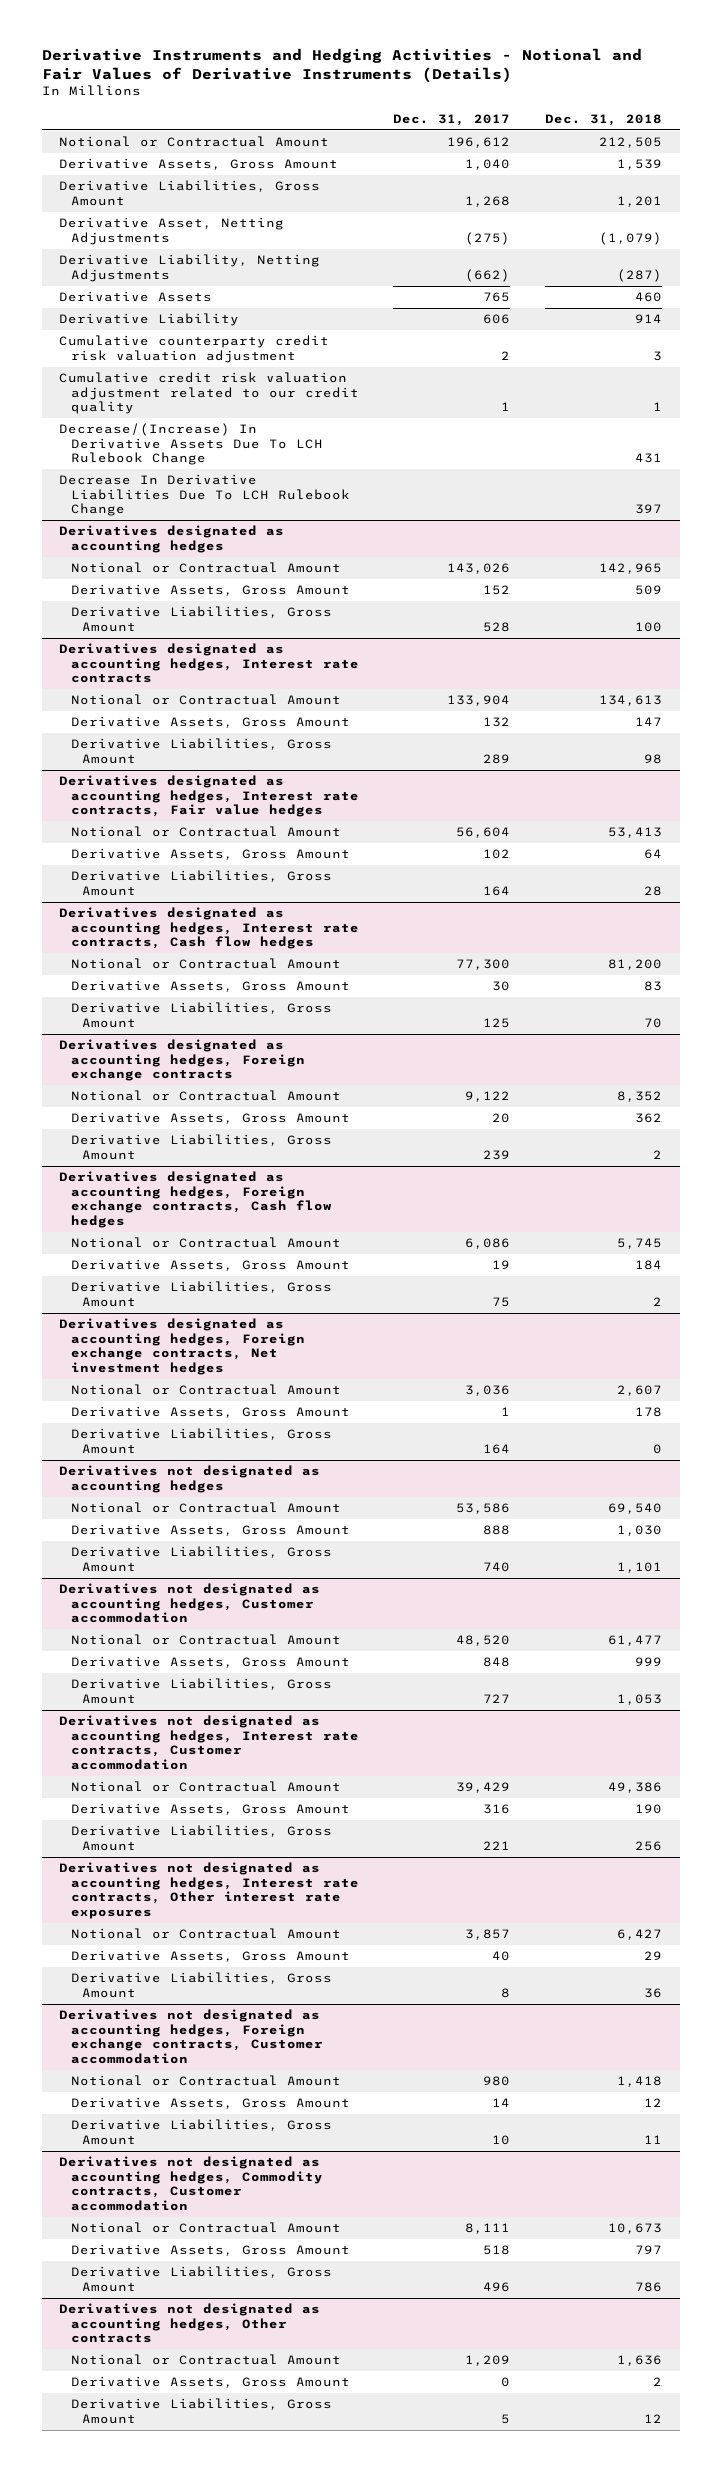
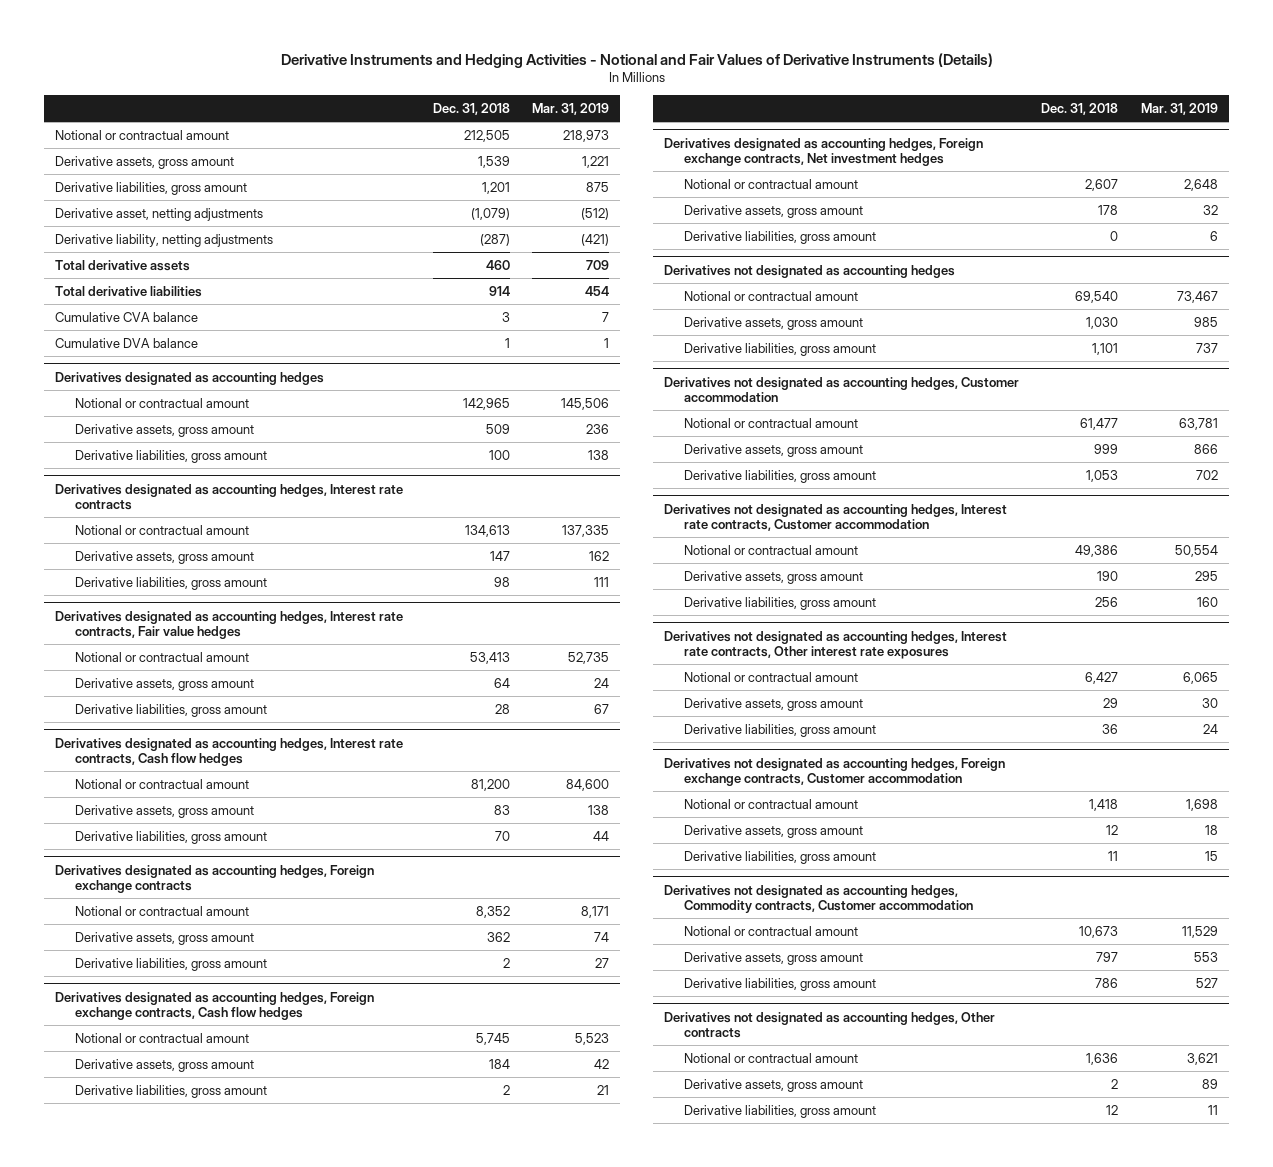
- | Dec. 31, 2017 | Dec. 31, 2018
+ | Dec. 31, 2018 | Mar. 31, 2019
- Notional or Contractual Amount | 196,612 | 212,505
- Derivative Assets, Gross Amount | 1,040 | 1,539
- Derivative Liabilities, Gross Amount | 1,268 | 1,201
- Derivative Asset, Netting Adjustments | (275) | (1,079)
- Derivative Liability, Netting Adjustments | (662) | (287)
- Derivative Assets | 765 | 460
- Derivative Liability | 606 | 914
- Cumulative counterparty credit risk valuation adjustment | 2 | 3
- Cumulative credit risk valuation adjustment related to our credit quality | 1 | 1
- Decrease/(Increase) In Derivative Assets Due To LCH Rulebook Change | | 431
- Decrease In Derivative Liabilities Due To LCH Rulebook Change | | 397
+ Notional or contractual amount | 212,505 | 218,973
+ Derivative assets, gross amount | 1,539 | 1,221
+ Derivative liabilities, gross amount | 1,201 | 875
+ Derivative asset, netting adjustments | (1,079) | (512)
+ Derivative liability, netting adjustments | (287) | (421)
+ Total derivative assets | 460 | 709
+ Total derivative liabilities | 914 | 454
+ Cumulative CVA balance | 3 | 7
+ Cumulative DVA balance | 1 | 1
@ Derivatives designated as accounting hedges
- Notional or Contractual Amount | 143,026 | 142,965
- Derivative Assets, Gross Amount | 152 | 509
- Derivative Liabilities, Gross Amount | 528 | 100
+ Notional or contractual amount | 142,965 | 145,506
+ Derivative assets, gross amount | 509 | 236
+ Derivative liabilities, gross amount | 100 | 138
@ Derivatives designated as accounting hedges, Interest rate contracts
- Notional or Contractual Amount | 133,904 | 134,613
- Derivative Assets, Gross Amount | 132 | 147
- Derivative Liabilities, Gross Amount | 289 | 98
+ Notional or contractual amount | 134,613 | 137,335
+ Derivative assets, gross amount | 147 | 162
+ Derivative liabilities, gross amount | 98 | 111
@ Derivatives designated as accounting hedges, Interest rate contracts, Fair value hedges
- Notional or Contractual Amount | 56,604 | 53,413
- Derivative Assets, Gross Amount | 102 | 64
- Derivative Liabilities, Gross Amount | 164 | 28
+ Notional or contractual amount | 53,413 | 52,735
+ Derivative assets, gross amount | 64 | 24
+ Derivative liabilities, gross amount | 28 | 67
@ Derivatives designated as accounting hedges, Interest rate contracts, Cash flow hedges
- Notional or Contractual Amount | 77,300 | 81,200
- Derivative Assets, Gross Amount | 30 | 83
- Derivative Liabilities, Gross Amount | 125 | 70
+ Notional or contractual amount | 81,200 | 84,600
+ Derivative assets, gross amount | 83 | 138
+ Derivative liabilities, gross amount | 70 | 44
@ Derivatives designated as accounting hedges, Foreign exchange contracts
- Notional or Contractual Amount | 9,122 | 8,352
- Derivative Assets, Gross Amount | 20 | 362
- Derivative Liabilities, Gross Amount | 239 | 2
+ Notional or contractual amount | 8,352 | 8,171
+ Derivative assets, gross amount | 362 | 74
+ Derivative liabilities, gross amount | 2 | 27
@ Derivatives designated as accounting hedges, Foreign exchange contracts, Cash flow hedges
- Notional or Contractual Amount | 6,086 | 5,745
- Derivative Assets, Gross Amount | 19 | 184
- Derivative Liabilities, Gross Amount | 75 | 2
+ Notional or contractual amount | 5,745 | 5,523
+ Derivative assets, gross amount | 184 | 42
+ Derivative liabilities, gross amount | 2 | 21
@ Derivatives designated as accounting hedges, Foreign exchange contracts, Net investment hedges
- Notional or Contractual Amount | 3,036 | 2,607
- Derivative Assets, Gross Amount | 1 | 178
- Derivative Liabilities, Gross Amount | 164 | 0
+ Notional or contractual amount | 2,607 | 2,648
+ Derivative assets, gross amount | 178 | 32
+ Derivative liabilities, gross amount | 0 | 6
@ Derivatives not designated as accounting hedges
- Notional or Contractual Amount | 53,586 | 69,540
- Derivative Assets, Gross Amount | 888 | 1,030
- Derivative Liabilities, Gross Amount | 740 | 1,101
+ Notional or contractual amount | 69,540 | 73,467
+ Derivative assets, gross amount | 1,030 | 985
+ Derivative liabilities, gross amount | 1,101 | 737
@ Derivatives not designated as accounting hedges, Customer accommodation
- Notional or Contractual Amount | 48,520 | 61,477
- Derivative Assets, Gross Amount | 848 | 999
- Derivative Liabilities, Gross Amount | 727 | 1,053
+ Notional or contractual amount | 61,477 | 63,781
+ Derivative assets, gross amount | 999 | 866
+ Derivative liabilities, gross amount | 1,053 | 702
@ Derivatives not designated as accounting hedges, Interest rate contracts, Customer accommodation
- Notional or Contractual Amount | 39,429 | 49,386
- Derivative Assets, Gross Amount | 316 | 190
- Derivative Liabilities, Gross Amount | 221 | 256
+ Notional or contractual amount | 49,386 | 50,554
+ Derivative assets, gross amount | 190 | 295
+ Derivative liabilities, gross amount | 256 | 160
@ Derivatives not designated as accounting hedges, Interest rate contracts, Other interest rate exposures
- Notional or Contractual Amount | 3,857 | 6,427
- Derivative Assets, Gross Amount | 40 | 29
- Derivative Liabilities, Gross Amount | 8 | 36
+ Notional or contractual amount | 6,427 | 6,065
+ Derivative assets, gross amount | 29 | 30
+ Derivative liabilities, gross amount | 36 | 24
@ Derivatives not designated as accounting hedges, Foreign exchange contracts, Customer accommodation
- Notional or Contractual Amount | 980 | 1,418
- Derivative Assets, Gross Amount | 14 | 12
- Derivative Liabilities, Gross Amount | 10 | 11
+ Notional or contractual amount | 1,418 | 1,698
+ Derivative assets, gross amount | 12 | 18
+ Derivative liabilities, gross amount | 11 | 15
@ Derivatives not designated as accounting hedges, Commodity contracts, Customer accommodation
- Notional or Contractual Amount | 8,111 | 10,673
- Derivative Assets, Gross Amount | 518 | 797
- Derivative Liabilities, Gross Amount | 496 | 786
+ Notional or contractual amount | 10,673 | 11,529
+ Derivative assets, gross amount | 797 | 553
+ Derivative liabilities, gross amount | 786 | 527
@ Derivatives not designated as accounting hedges, Other contracts
- Notional or Contractual Amount | 1,209 | 1,636
- Derivative Assets, Gross Amount | 0 | 2
- Derivative Liabilities, Gross Amount | 5 | 12
+ Notional or contractual amount | 1,636 | 3,621
+ Derivative assets, gross amount | 2 | 89
+ Derivative liabilities, gross amount | 12 | 11

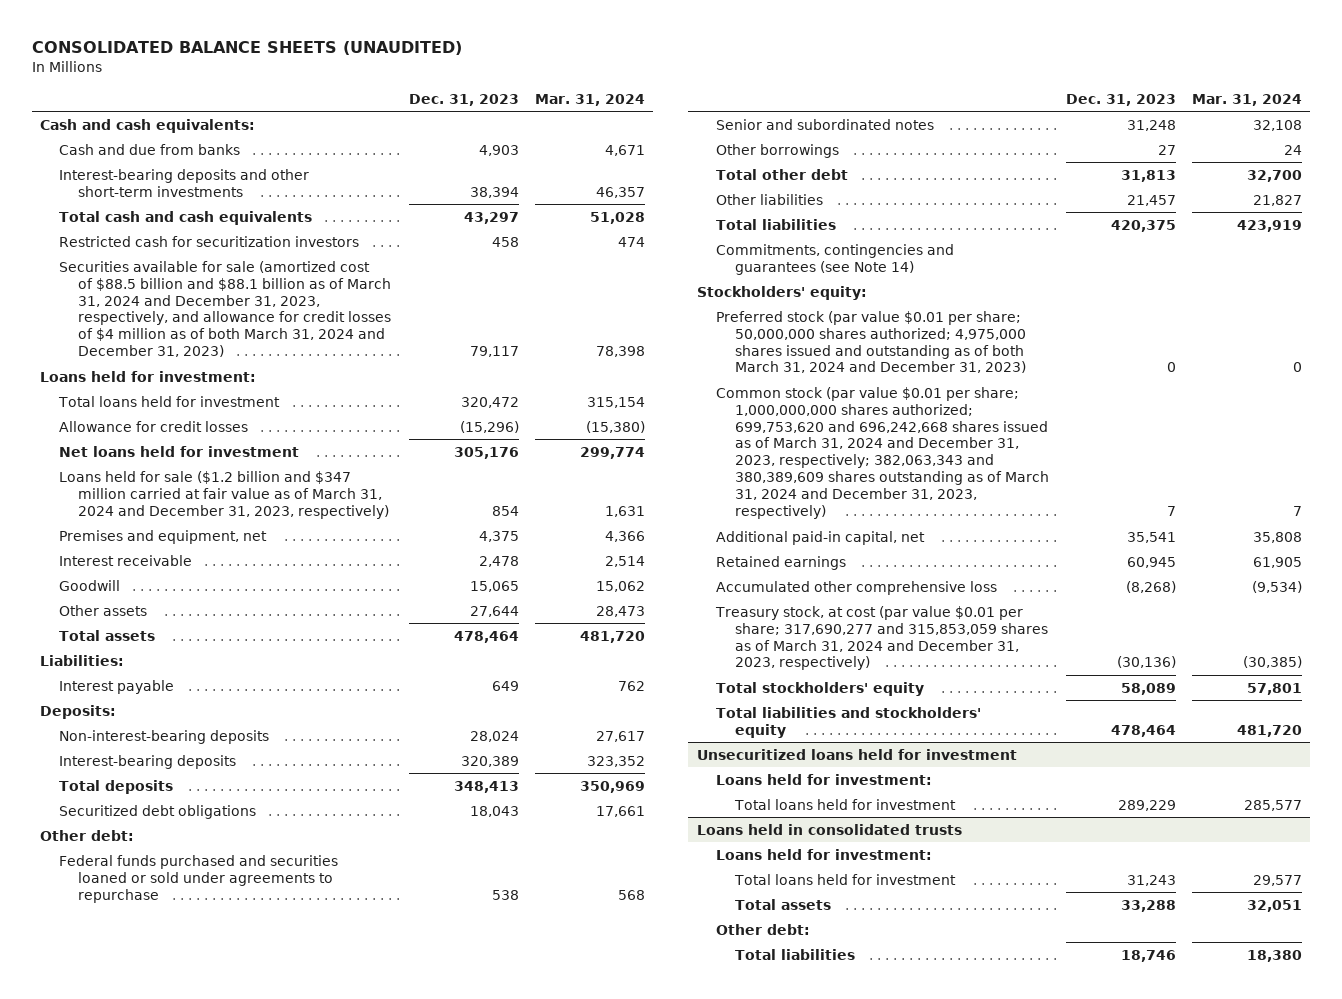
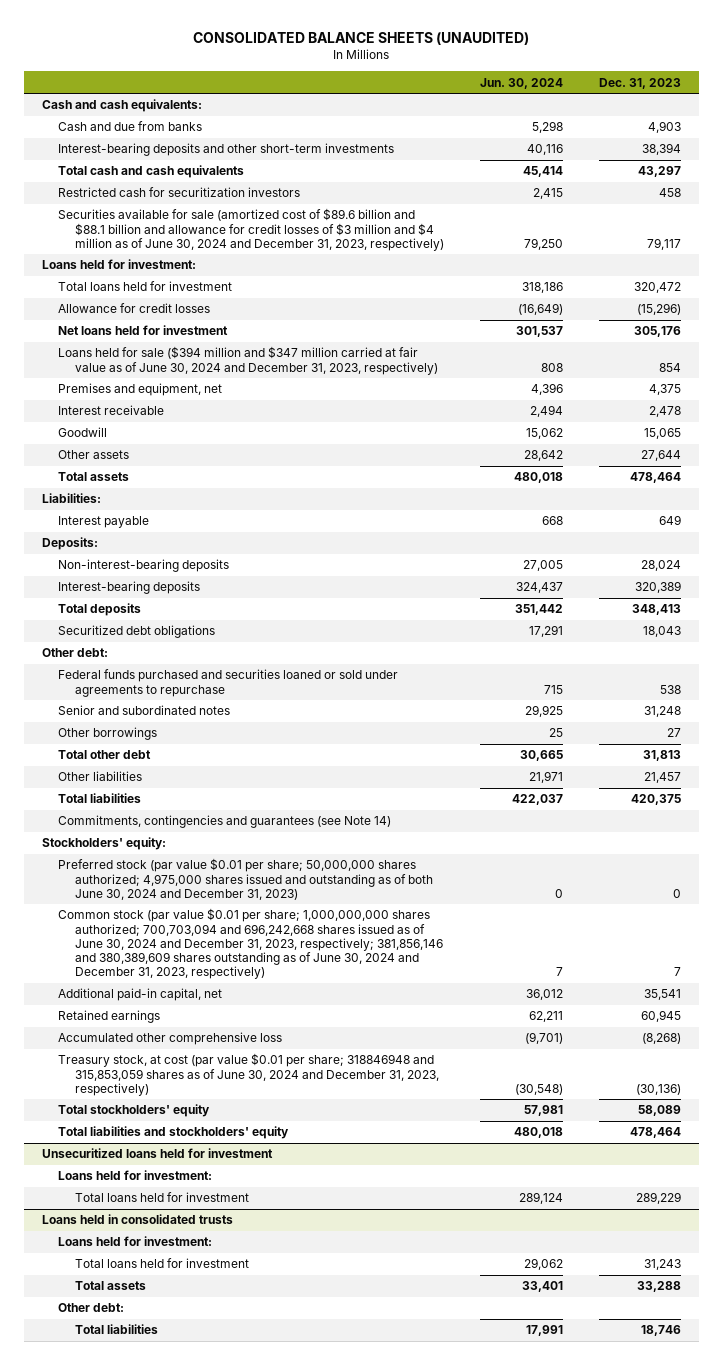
- | Dec. 31, 2023 | Mar. 31, 2024
+ | Jun. 30, 2024 | Dec. 31, 2023
- Securities available for sale (amortized cost of $88.5 billion and $88.1 billion as of March 31, 2024 and December 31, 2023, respectively, and allowance for credit losses of $4 million as of both March 31, 2024 and December 31, 2023) | 79,117 | 78,398
+ Securities available for sale (amortized cost of $89.6 billion and $88.1 billion and allowance for credit losses of $3 million and $4 million as of June 30, 2024 and December 31, 2023, respectively) | 79,250 | 79,117
- Loans held for sale ($1.2 billion and $347 million carried at fair value as of March 31, 2024 and December 31, 2023, respectively) | 854 | 1,631
+ Loans held for sale ($394 million and $347 million carried at fair value as of June 30, 2024 and December 31, 2023, respectively) | 808 | 854
- Preferred stock (par value $0.01 per share; 50,000,000 shares authorized; 4,975,000 shares issued and outstanding as of both March 31, 2024 and December 31, 2023) | 0 | 0
- Common stock (par value $0.01 per share; 1,000,000,000 shares authorized; 699,753,620 and 696,242,668 shares issued as of March 31, 2024 and December 31, 2023, respectively; 382,063,343 and 380,389,609 shares outstanding as of March 31, 2024 and December 31, 2023, respectively) | 7 | 7
+ Preferred stock (par value $0.01 per share; 50,000,000 shares authorized; 4,975,000 shares issued and outstanding as of both June 30, 2024 and December 31, 2023) | 0 | 0
+ Common stock (par value $0.01 per share; 1,000,000,000 shares authorized; 700,703,094 and 696,242,668 shares issued as of June 30, 2024 and December 31, 2023, respectively; 381,856,146 and 380,389,609 shares outstanding as of June 30, 2024 and December 31, 2023, respectively) | 7 | 7
- Treasury stock, at cost (par value $0.01 per share; 317,690,277 and 315,853,059 shares as of March 31, 2024 and December 31, 2023, respectively) | (30,136) | (30,385)
+ Treasury stock, at cost (par value $0.01 per share; 318846948 and 315,853,059 shares as of June 30, 2024 and December 31, 2023, respectively) | (30,548) | (30,136)

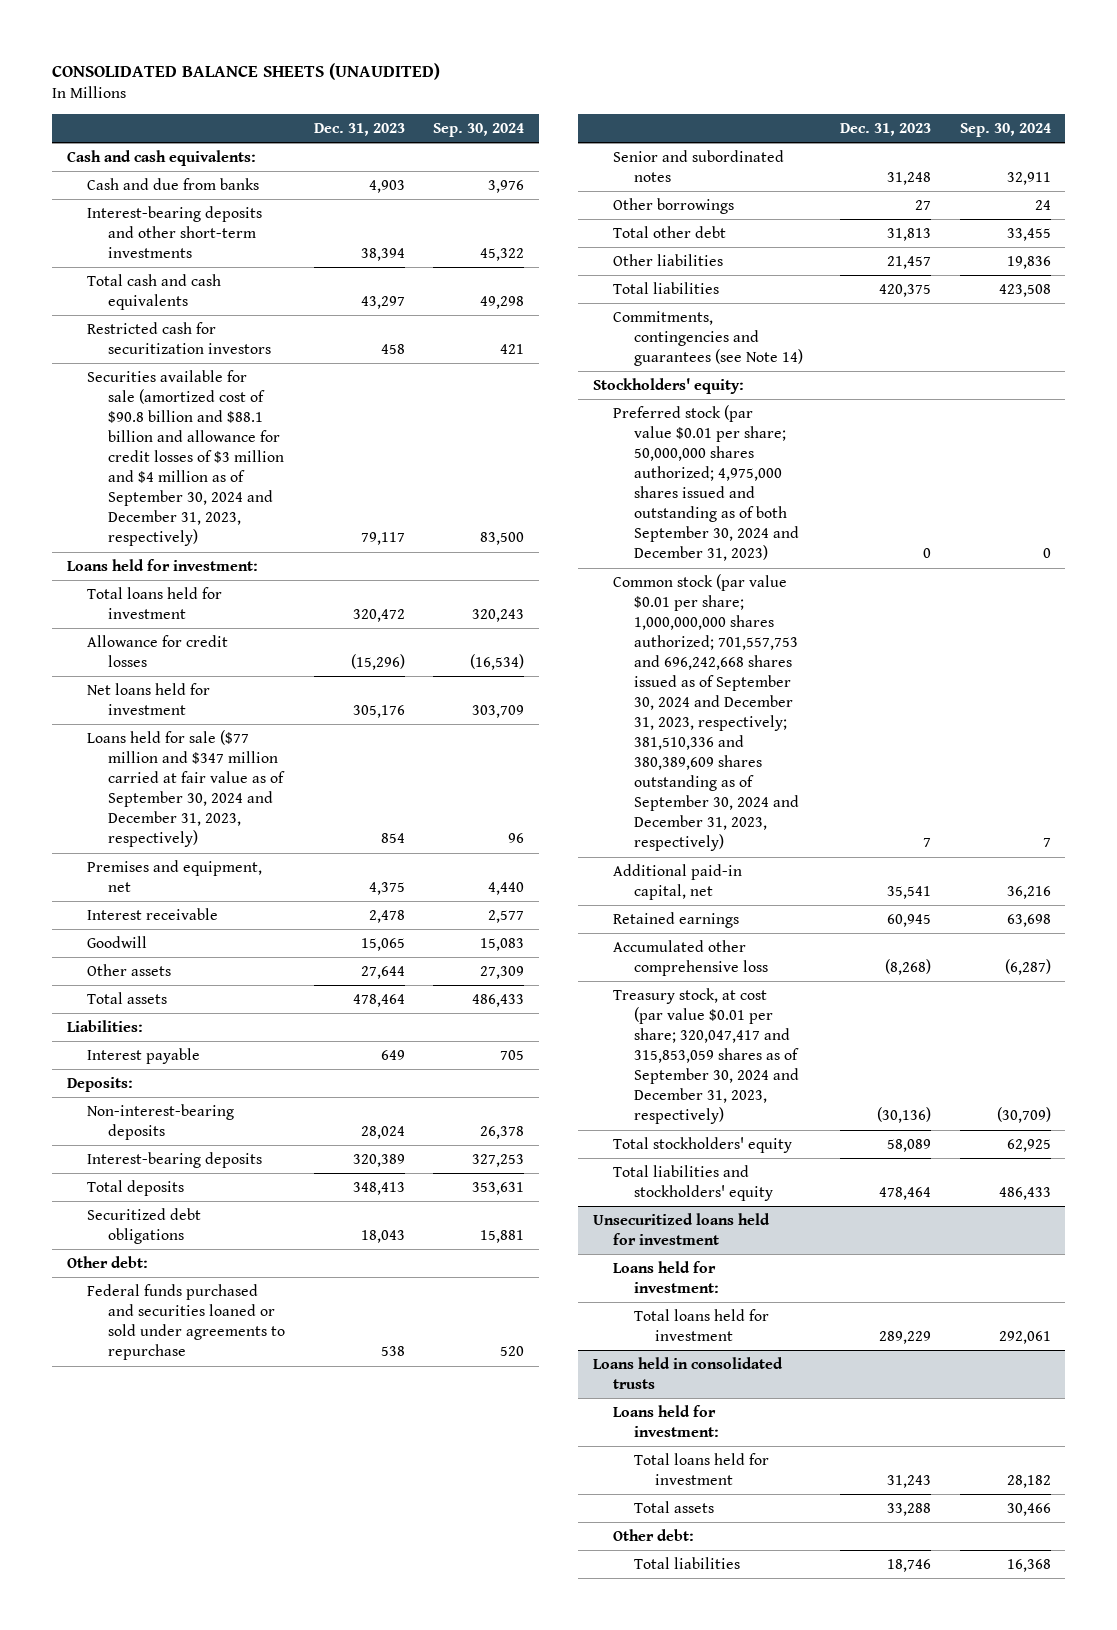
- | Jun. 30, 2024 | Dec. 31, 2023
+ | Dec. 31, 2023 | Sep. 30, 2024
- Securities available for sale (amortized cost of $89.6 billion and $88.1 billion and allowance for credit losses of $3 million and $4 million as of June 30, 2024 and December 31, 2023, respectively) | 79,250 | 79,117
+ Securities available for sale (amortized cost of $90.8 billion and $88.1 billion and allowance for credit losses of $3 million and $4 million as of September 30, 2024 and December 31, 2023, respectively) | 79,117 | 83,500
- Loans held for sale ($394 million and $347 million carried at fair value as of June 30, 2024 and December 31, 2023, respectively) | 808 | 854
+ Loans held for sale ($77 million and $347 million carried at fair value as of September 30, 2024 and December 31, 2023, respectively) | 854 | 96
- Preferred stock (par value $0.01 per share; 50,000,000 shares authorized; 4,975,000 shares issued and outstanding as of both June 30, 2024 and December 31, 2023) | 0 | 0
- Common stock (par value $0.01 per share; 1,000,000,000 shares authorized; 700,703,094 and 696,242,668 shares issued as of June 30, 2024 and December 31, 2023, respectively; 381,856,146 and 380,389,609 shares outstanding as of June 30, 2024 and December 31, 2023, respectively) | 7 | 7
+ Preferred stock (par value $0.01 per share; 50,000,000 shares authorized; 4,975,000 shares issued and outstanding as of both September 30, 2024 and December 31, 2023) | 0 | 0
+ Common stock (par value $0.01 per share; 1,000,000,000 shares authorized; 701,557,753 and 696,242,668 shares issued as of September 30, 2024 and December 31, 2023, respectively; 381,510,336 and 380,389,609 shares outstanding as of September 30, 2024 and December 31, 2023, respectively) | 7 | 7
- Treasury stock, at cost (par value $0.01 per share; 318846948 and 315,853,059 shares as of June 30, 2024 and December 31, 2023, respectively) | (30,548) | (30,136)
+ Treasury stock, at cost (par value $0.01 per share; 320,047,417 and 315,853,059 shares as of September 30, 2024 and December 31, 2023, respectively) | (30,136) | (30,709)

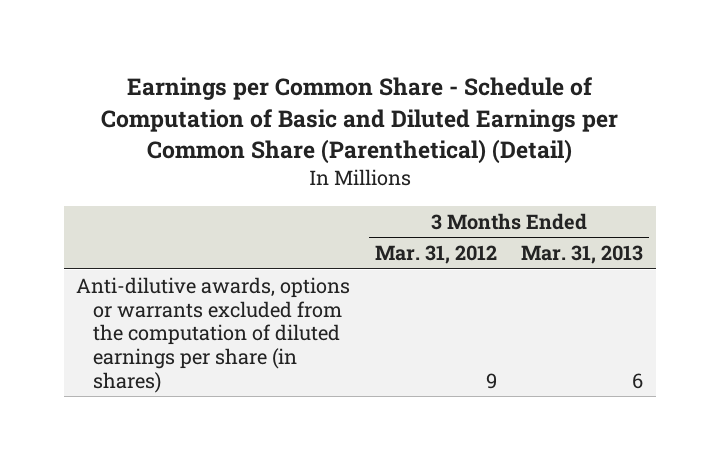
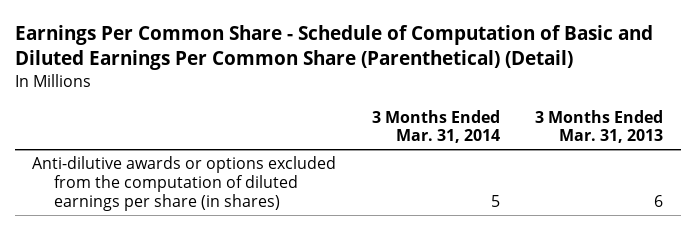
- Earnings per Common Share - Schedule of Computation of Basic and Diluted Earnings per Common Share (Parenthetical) (Detail)
+ Earnings Per Common Share - Schedule of Computation of Basic and Diluted Earnings Per Common Share (Parenthetical) (Detail)
- | 3 Months Ended Mar. 31, 2012 | 3 Months Ended Mar. 31, 2013
+ | 3 Months Ended Mar. 31, 2014 | 3 Months Ended Mar. 31, 2013
- Anti-dilutive awards, options or warrants excluded from the computation of diluted earnings per share (in shares) | 9 | 6
+ Anti-dilutive awards or options excluded from the computation of diluted earnings per share (in shares) | 5 | 6

